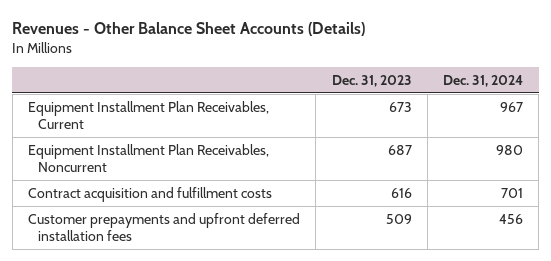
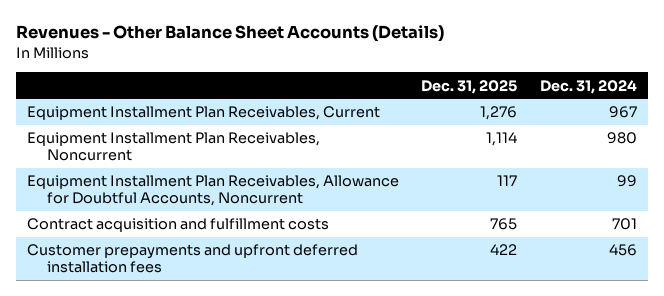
- | Dec. 31, 2023 | Dec. 31, 2024
+ | Dec. 31, 2025 | Dec. 31, 2024
+ Equipment Installment Plan Receivables, Allowance for Doubtful Accounts, Noncurrent | 117 | 99

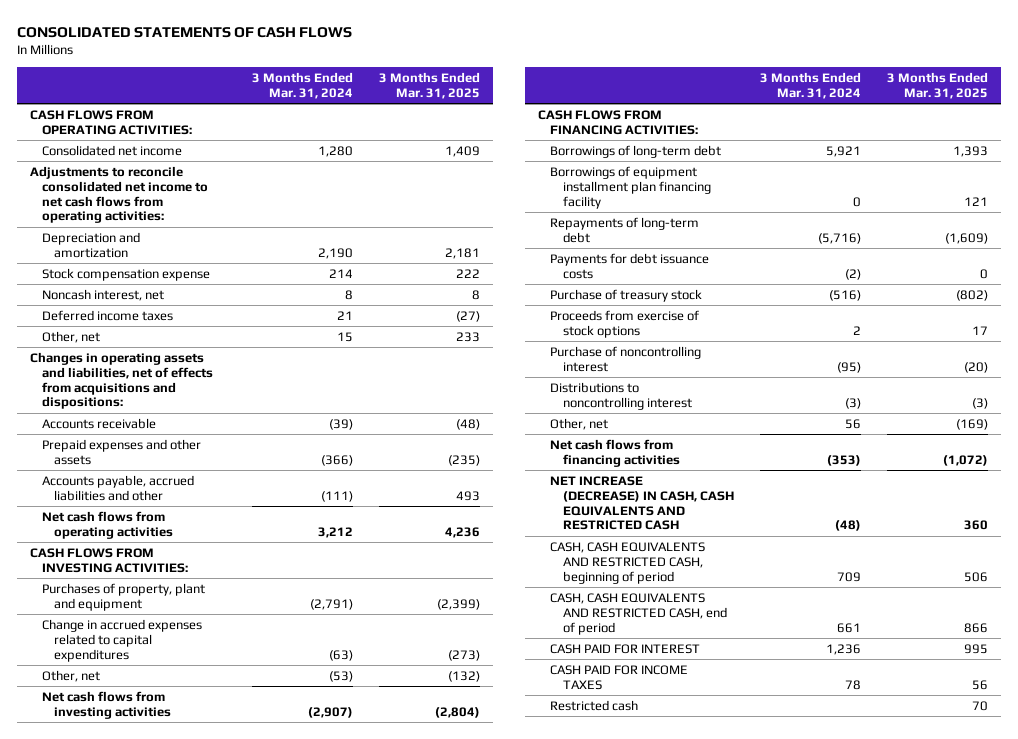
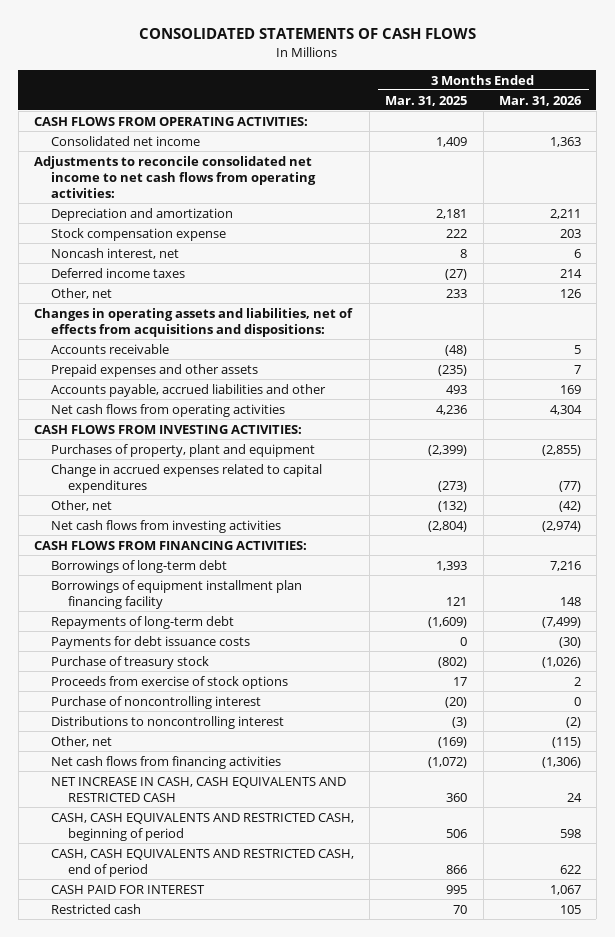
- | 3 Months Ended Mar. 31, 2024 | 3 Months Ended Mar. 31, 2025
+ | 3 Months Ended Mar. 31, 2025 | 3 Months Ended Mar. 31, 2026
- NET INCREASE (DECREASE) IN CASH, CASH EQUIVALENTS AND RESTRICTED CASH | (48) | 360
+ NET INCREASE IN CASH, CASH EQUIVALENTS AND RESTRICTED CASH | 360 | 24
- CASH PAID FOR INCOME TAXES | 78 | 56

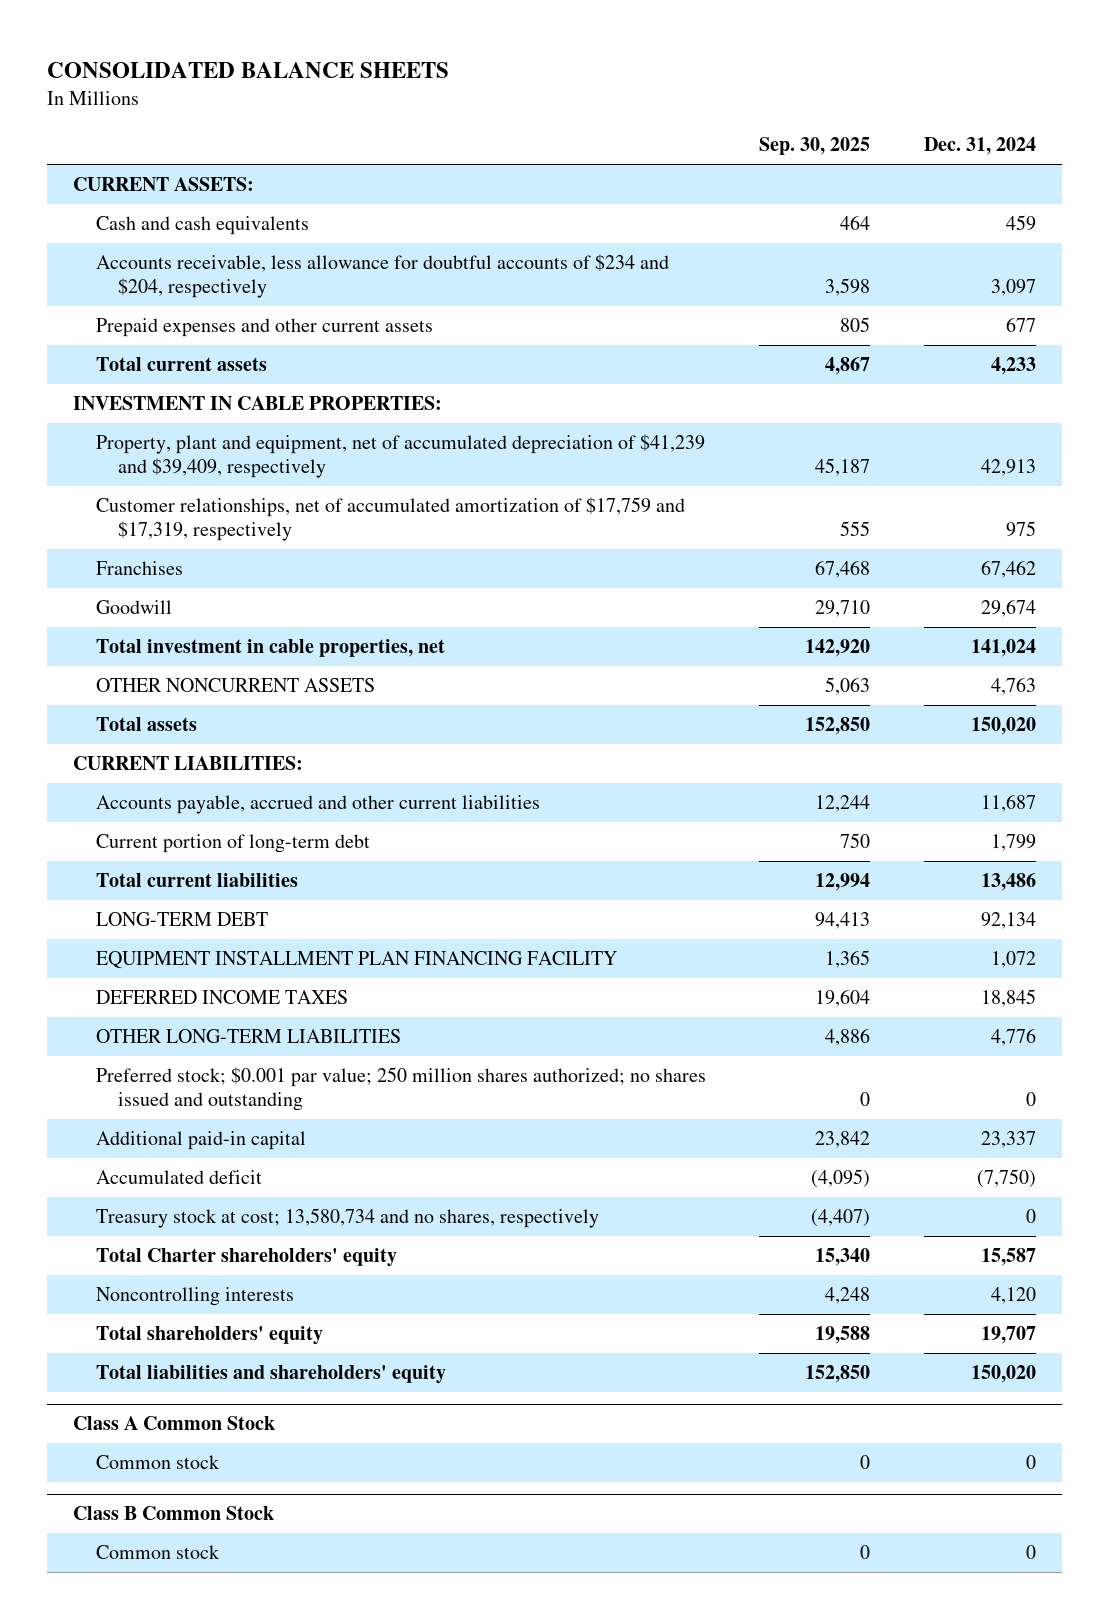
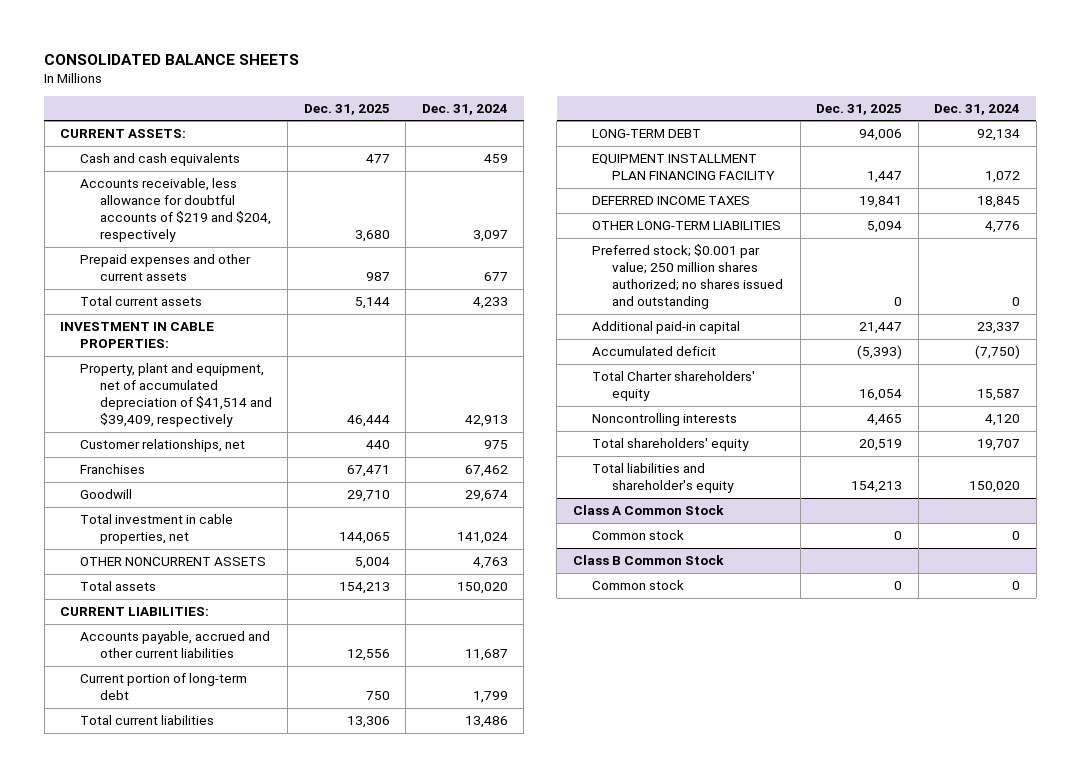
- | Sep. 30, 2025 | Dec. 31, 2024
+ | Dec. 31, 2025 | Dec. 31, 2024
- Accounts receivable, less allowance for doubtful accounts of $234 and $204, respectively | 3,598 | 3,097
+ Accounts receivable, less allowance for doubtful accounts of $219 and $204, respectively | 3,680 | 3,097
- Property, plant and equipment, net of accumulated depreciation of $41,239 and $39,409, respectively | 45,187 | 42,913
- Customer relationships, net of accumulated amortization of $17,759 and $17,319, respectively | 555 | 975
+ Property, plant and equipment, net of accumulated depreciation of $41,514 and $39,409, respectively | 46,444 | 42,913
+ Customer relationships, net | 440 | 975
- Treasury stock at cost; 13,580,734 and no shares, respectively | (4,407) | 0
- Total liabilities and shareholders' equity | 152,850 | 150,020
+ Total liabilities and shareholder's equity | 154,213 | 150,020

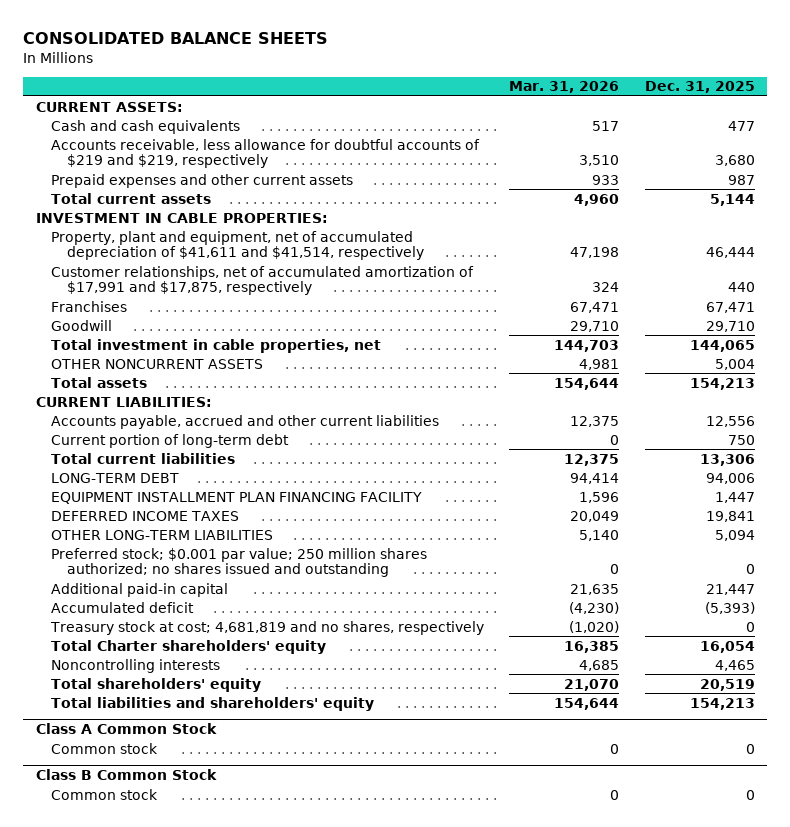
- | Dec. 31, 2025 | Dec. 31, 2024
+ | Mar. 31, 2026 | Dec. 31, 2025
- Accounts receivable, less allowance for doubtful accounts of $219 and $204, respectively | 3,680 | 3,097
+ Accounts receivable, less allowance for doubtful accounts of $219 and $219, respectively | 3,510 | 3,680
- Property, plant and equipment, net of accumulated depreciation of $41,514 and $39,409, respectively | 46,444 | 42,913
- Customer relationships, net | 440 | 975
+ Property, plant and equipment, net of accumulated depreciation of $41,611 and $41,514, respectively | 47,198 | 46,444
+ Customer relationships, net of accumulated amortization of $17,991 and $17,875, respectively | 324 | 440
+ Treasury stock at cost; 4,681,819 and no shares, respectively | (1,020) | 0
- Total liabilities and shareholder's equity | 154,213 | 150,020
+ Total liabilities and shareholders' equity | 154,644 | 154,213

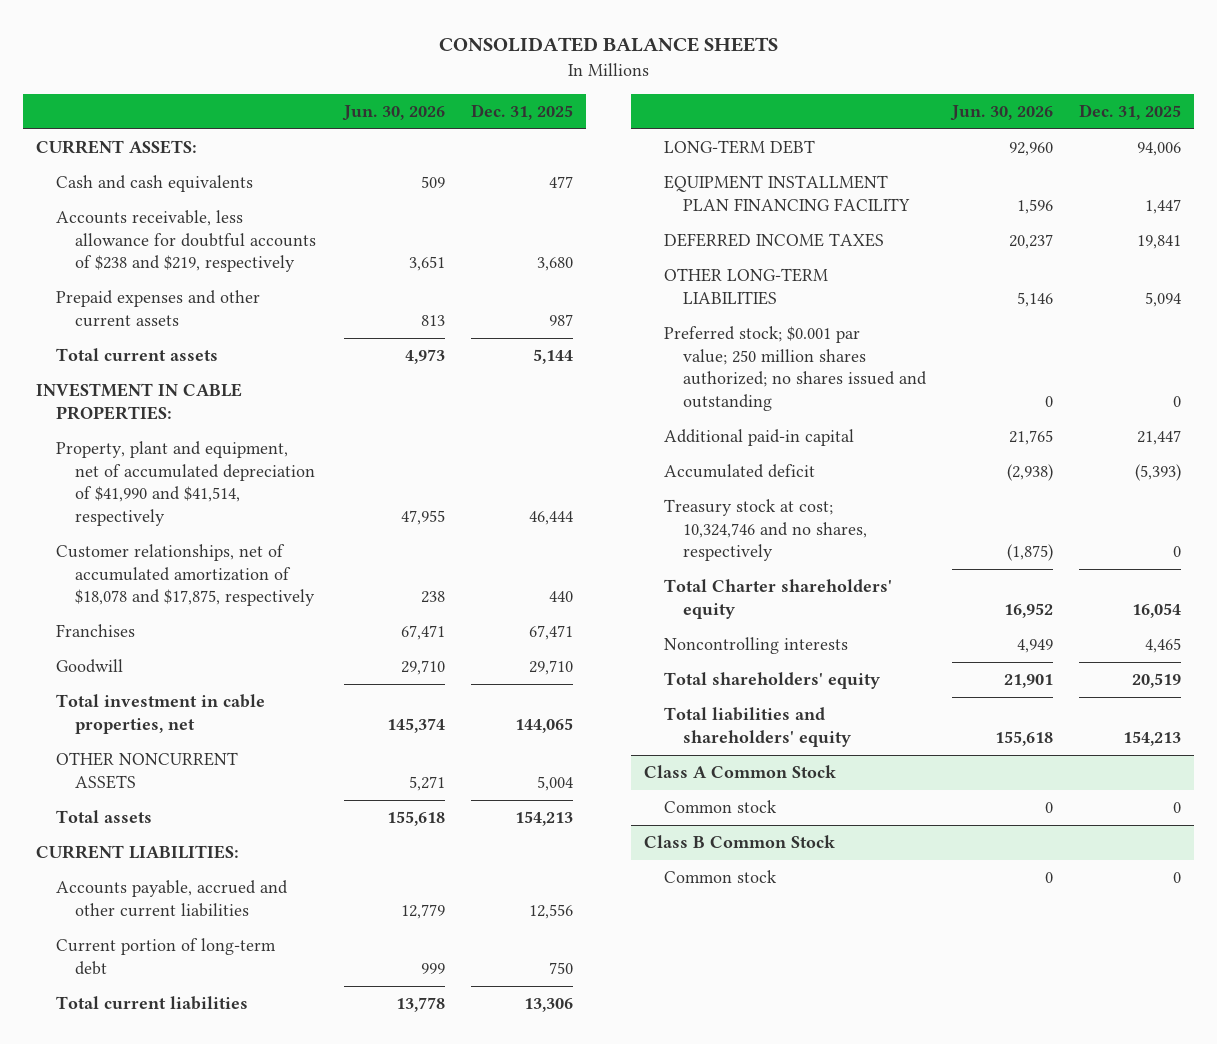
- | Mar. 31, 2026 | Dec. 31, 2025
+ | Jun. 30, 2026 | Dec. 31, 2025
- Accounts receivable, less allowance for doubtful accounts of $219 and $219, respectively | 3,510 | 3,680
+ Accounts receivable, less allowance for doubtful accounts of $238 and $219, respectively | 3,651 | 3,680
- Property, plant and equipment, net of accumulated depreciation of $41,611 and $41,514, respectively | 47,198 | 46,444
- Customer relationships, net of accumulated amortization of $17,991 and $17,875, respectively | 324 | 440
+ Property, plant and equipment, net of accumulated depreciation of $41,990 and $41,514, respectively | 47,955 | 46,444
+ Customer relationships, net of accumulated amortization of $18,078 and $17,875, respectively | 238 | 440
- Treasury stock at cost; 4,681,819 and no shares, respectively | (1,020) | 0
+ Treasury stock at cost; 10,324,746 and no shares, respectively | (1,875) | 0

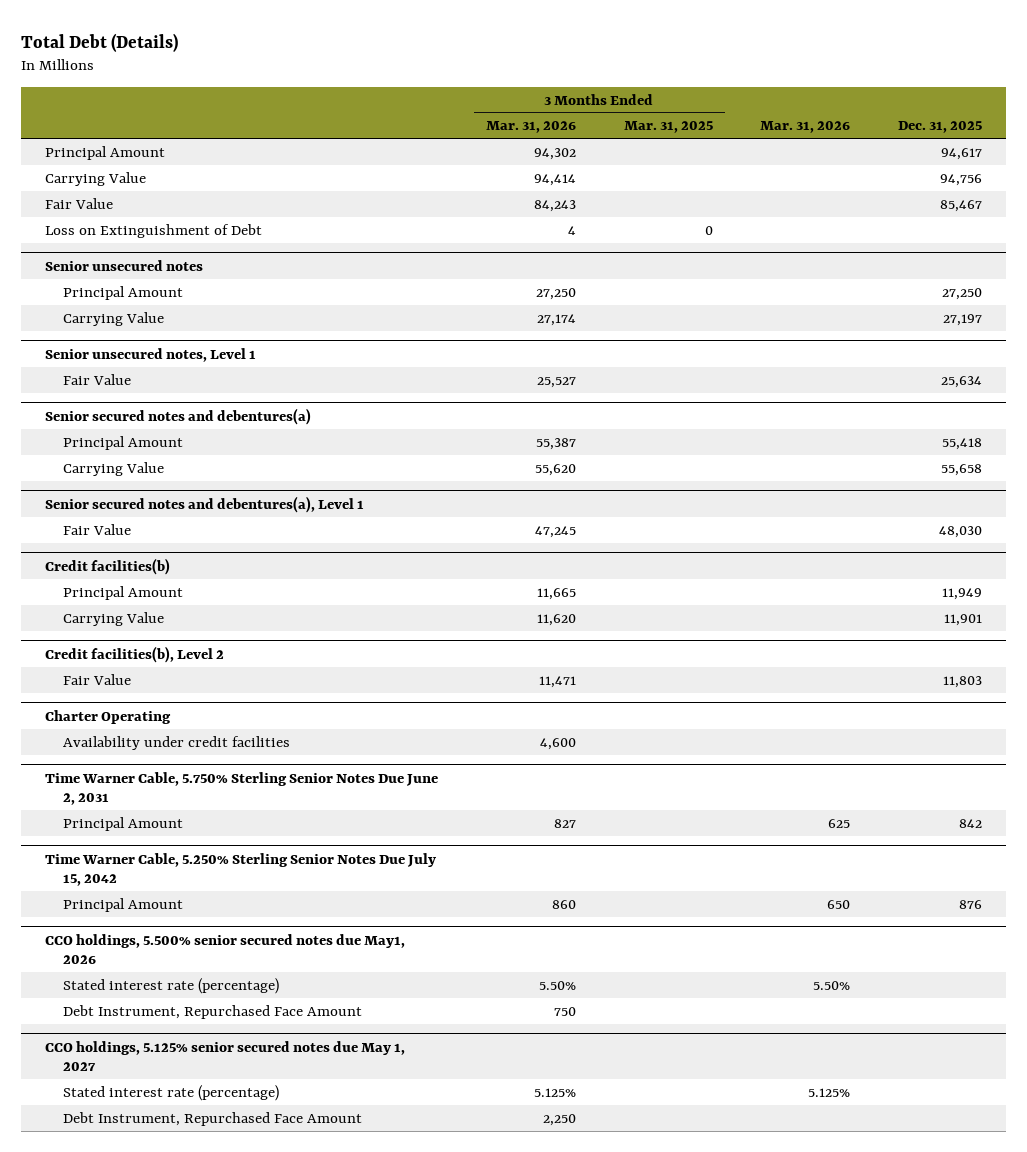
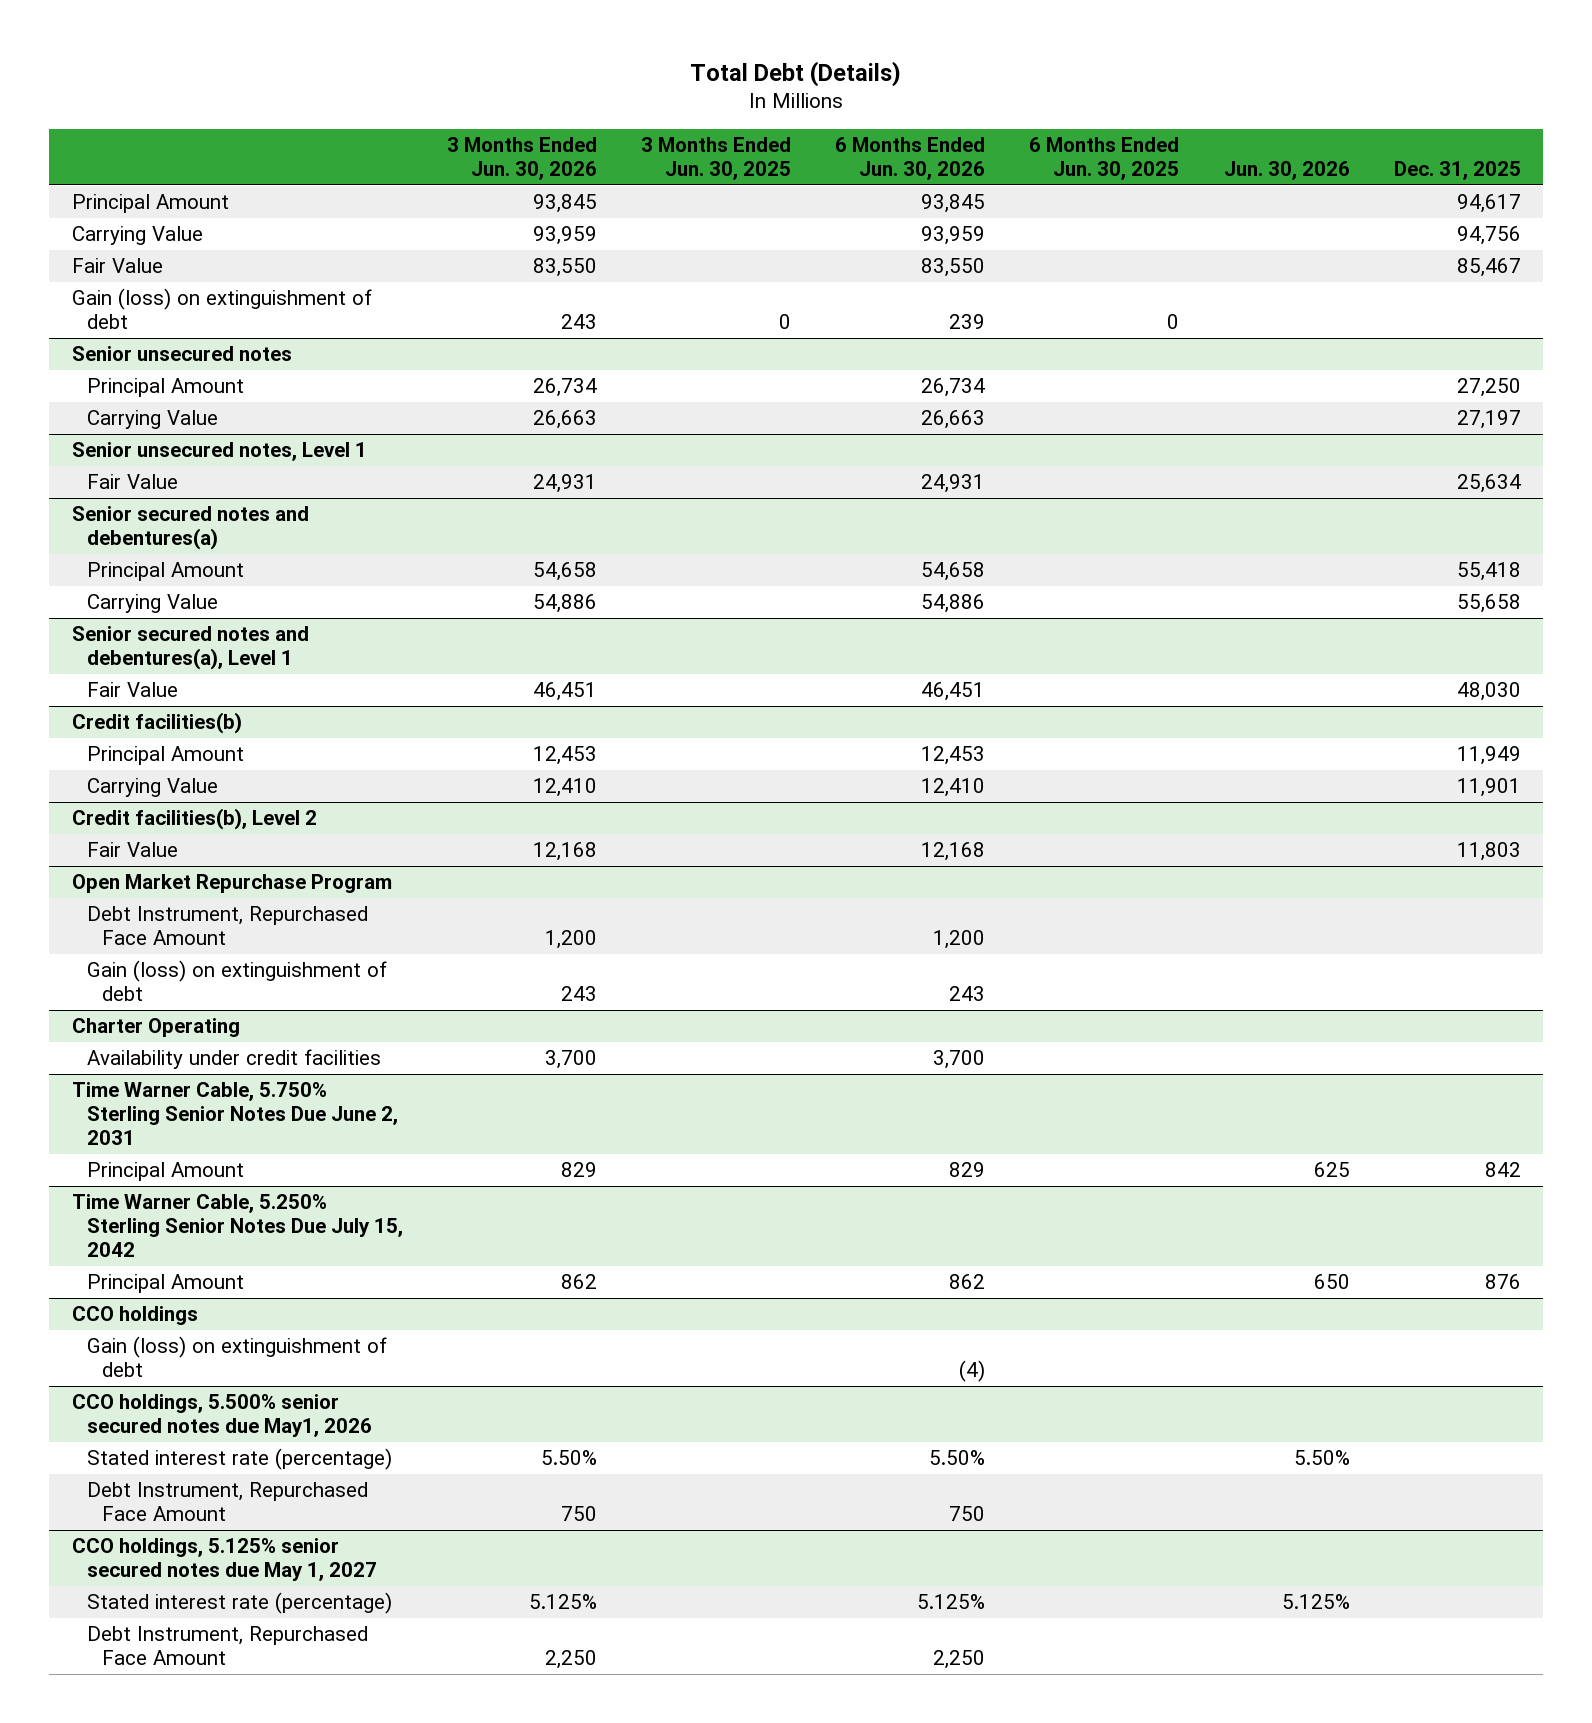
- | 3 Months Ended Mar. 31, 2026 | 3 Months Ended Mar. 31, 2025 | Mar. 31, 2026 | Dec. 31, 2025
+ | 3 Months Ended Jun. 30, 2026 | 3 Months Ended Jun. 30, 2025 | 6 Months Ended Jun. 30, 2026 | 6 Months Ended Jun. 30, 2025 | Jun. 30, 2026 | Dec. 31, 2025
- Loss on Extinguishment of Debt | 4 | 0 | |
+ Gain (loss) on extinguishment of debt | 243 | 0 | 239 | 0 | |
+ Open Market Repurchase Program
+ Debt Instrument, Repurchased Face Amount | 1,200 | | 1,200 | | |
+ Gain (loss) on extinguishment of debt | 243 | | 243 | | |
+ CCO holdings
+ Gain (loss) on extinguishment of debt | | | (4) | | |

